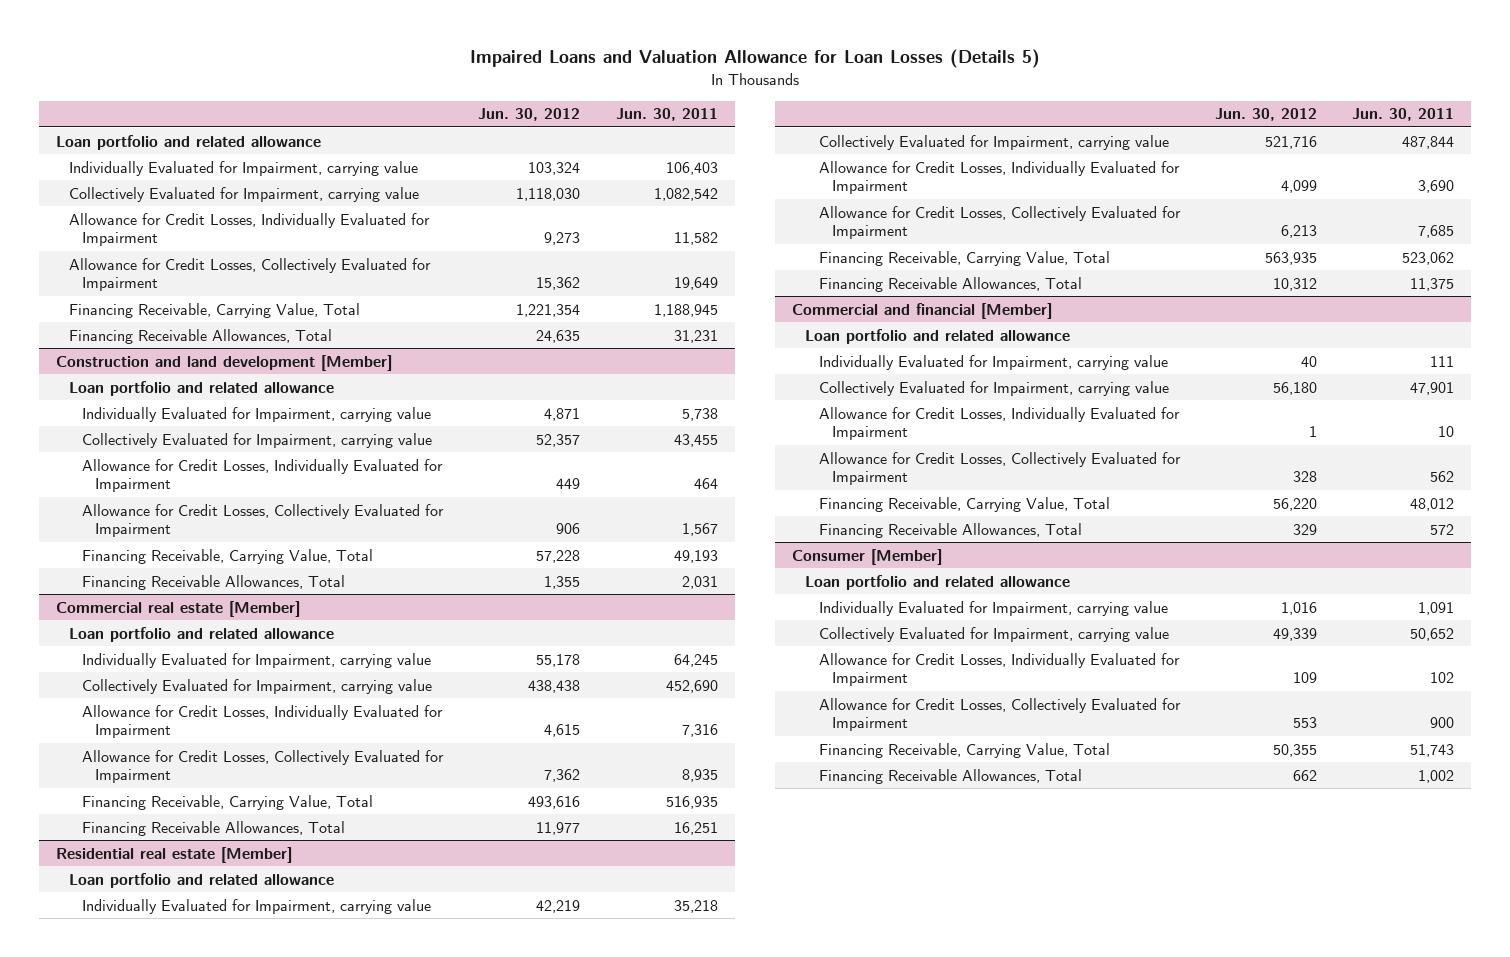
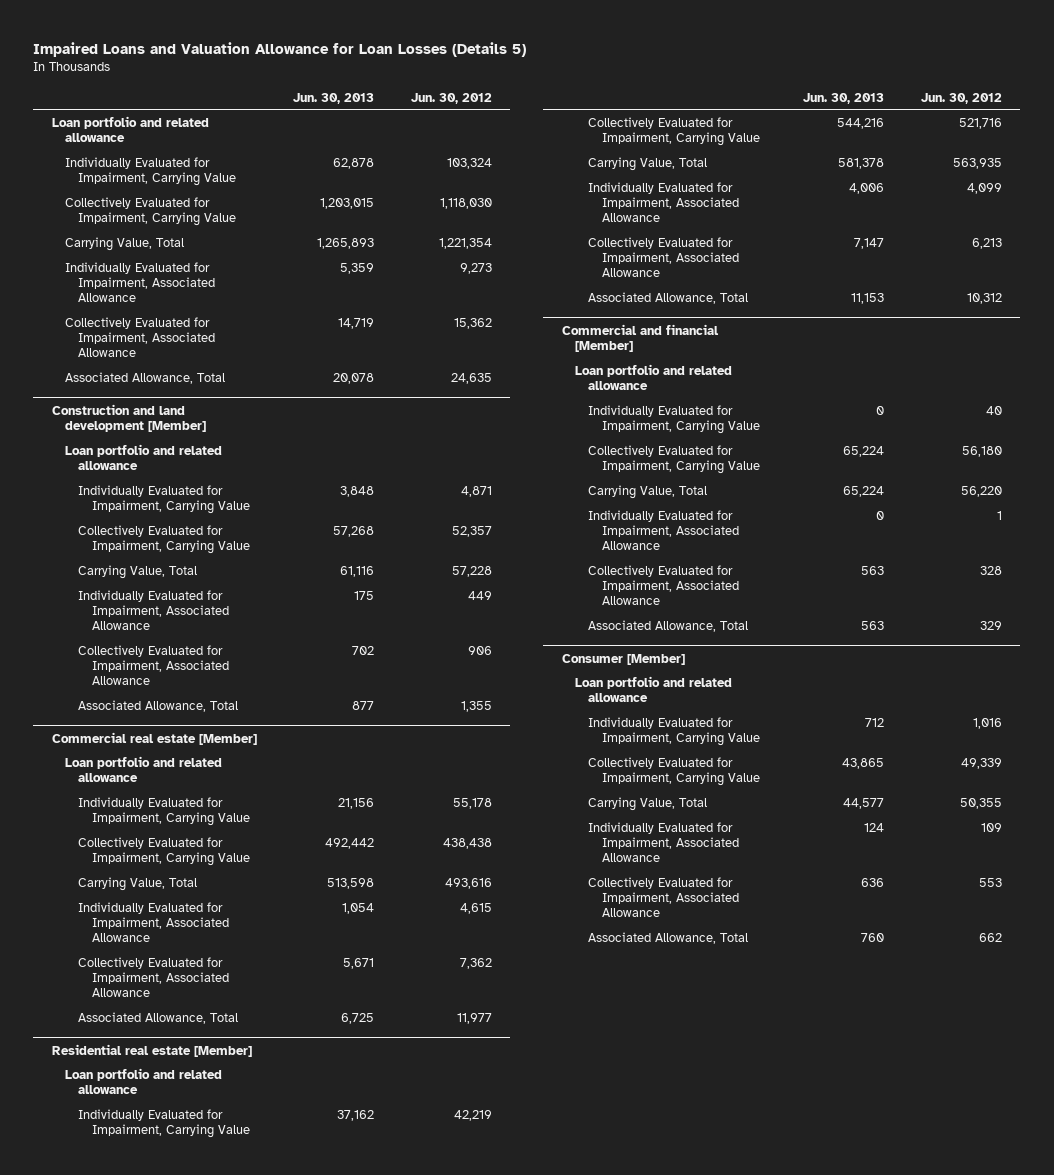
- | Jun. 30, 2012 | Jun. 30, 2011
+ | Jun. 30, 2013 | Jun. 30, 2012
- Individually Evaluated for Impairment, carrying value | 103,324 | 106,403
- Collectively Evaluated for Impairment, carrying value | 1,118,030 | 1,082,542
- Allowance for Credit Losses, Individually Evaluated for Impairment | 9,273 | 11,582
- Allowance for Credit Losses, Collectively Evaluated for Impairment | 15,362 | 19,649
- Financing Receivable, Carrying Value, Total | 1,221,354 | 1,188,945
- Financing Receivable Allowances, Total | 24,635 | 31,231
+ Individually Evaluated for Impairment, Carrying Value | 62,878 | 103,324
+ Collectively Evaluated for Impairment, Carrying Value | 1,203,015 | 1,118,030
+ Carrying Value, Total | 1,265,893 | 1,221,354
+ Individually Evaluated for Impairment, Associated Allowance | 5,359 | 9,273
+ Collectively Evaluated for Impairment, Associated Allowance | 14,719 | 15,362
+ Associated Allowance, Total | 20,078 | 24,635
@ Construction and land development [Member]
- Individually Evaluated for Impairment, carrying value | 4,871 | 5,738
- Collectively Evaluated for Impairment, carrying value | 52,357 | 43,455
- Allowance for Credit Losses, Individually Evaluated for Impairment | 449 | 464
- Allowance for Credit Losses, Collectively Evaluated for Impairment | 906 | 1,567
- Financing Receivable, Carrying Value, Total | 57,228 | 49,193
- Financing Receivable Allowances, Total | 1,355 | 2,031
+ Individually Evaluated for Impairment, Carrying Value | 3,848 | 4,871
+ Collectively Evaluated for Impairment, Carrying Value | 57,268 | 52,357
+ Carrying Value, Total | 61,116 | 57,228
+ Individually Evaluated for Impairment, Associated Allowance | 175 | 449
+ Collectively Evaluated for Impairment, Associated Allowance | 702 | 906
+ Associated Allowance, Total | 877 | 1,355
@ Commercial real estate [Member]
- Individually Evaluated for Impairment, carrying value | 55,178 | 64,245
- Collectively Evaluated for Impairment, carrying value | 438,438 | 452,690
- Allowance for Credit Losses, Individually Evaluated for Impairment | 4,615 | 7,316
- Allowance for Credit Losses, Collectively Evaluated for Impairment | 7,362 | 8,935
- Financing Receivable, Carrying Value, Total | 493,616 | 516,935
- Financing Receivable Allowances, Total | 11,977 | 16,251
+ Individually Evaluated for Impairment, Carrying Value | 21,156 | 55,178
+ Collectively Evaluated for Impairment, Carrying Value | 492,442 | 438,438
+ Carrying Value, Total | 513,598 | 493,616
+ Individually Evaluated for Impairment, Associated Allowance | 1,054 | 4,615
+ Collectively Evaluated for Impairment, Associated Allowance | 5,671 | 7,362
+ Associated Allowance, Total | 6,725 | 11,977
@ Residential real estate [Member]
- Individually Evaluated for Impairment, carrying value | 42,219 | 35,218
- Collectively Evaluated for Impairment, carrying value | 521,716 | 487,844
- Allowance for Credit Losses, Individually Evaluated for Impairment | 4,099 | 3,690
- Allowance for Credit Losses, Collectively Evaluated for Impairment | 6,213 | 7,685
- Financing Receivable, Carrying Value, Total | 563,935 | 523,062
- Financing Receivable Allowances, Total | 10,312 | 11,375
+ Individually Evaluated for Impairment, Carrying Value | 37,162 | 42,219
+ Collectively Evaluated for Impairment, Carrying Value | 544,216 | 521,716
+ Carrying Value, Total | 581,378 | 563,935
+ Individually Evaluated for Impairment, Associated Allowance | 4,006 | 4,099
+ Collectively Evaluated for Impairment, Associated Allowance | 7,147 | 6,213
+ Associated Allowance, Total | 11,153 | 10,312
@ Commercial and financial [Member]
- Individually Evaluated for Impairment, carrying value | 40 | 111
- Collectively Evaluated for Impairment, carrying value | 56,180 | 47,901
- Allowance for Credit Losses, Individually Evaluated for Impairment | 1 | 10
- Allowance for Credit Losses, Collectively Evaluated for Impairment | 328 | 562
- Financing Receivable, Carrying Value, Total | 56,220 | 48,012
- Financing Receivable Allowances, Total | 329 | 572
+ Individually Evaluated for Impairment, Carrying Value | 0 | 40
+ Collectively Evaluated for Impairment, Carrying Value | 65,224 | 56,180
+ Carrying Value, Total | 65,224 | 56,220
+ Individually Evaluated for Impairment, Associated Allowance | 0 | 1
+ Collectively Evaluated for Impairment, Associated Allowance | 563 | 328
+ Associated Allowance, Total | 563 | 329
@ Consumer [Member]
- Individually Evaluated for Impairment, carrying value | 1,016 | 1,091
- Collectively Evaluated for Impairment, carrying value | 49,339 | 50,652
- Allowance for Credit Losses, Individually Evaluated for Impairment | 109 | 102
- Allowance for Credit Losses, Collectively Evaluated for Impairment | 553 | 900
- Financing Receivable, Carrying Value, Total | 50,355 | 51,743
- Financing Receivable Allowances, Total | 662 | 1,002
+ Individually Evaluated for Impairment, Carrying Value | 712 | 1,016
+ Collectively Evaluated for Impairment, Carrying Value | 43,865 | 49,339
+ Carrying Value, Total | 44,577 | 50,355
+ Individually Evaluated for Impairment, Associated Allowance | 124 | 109
+ Collectively Evaluated for Impairment, Associated Allowance | 636 | 553
+ Associated Allowance, Total | 760 | 662

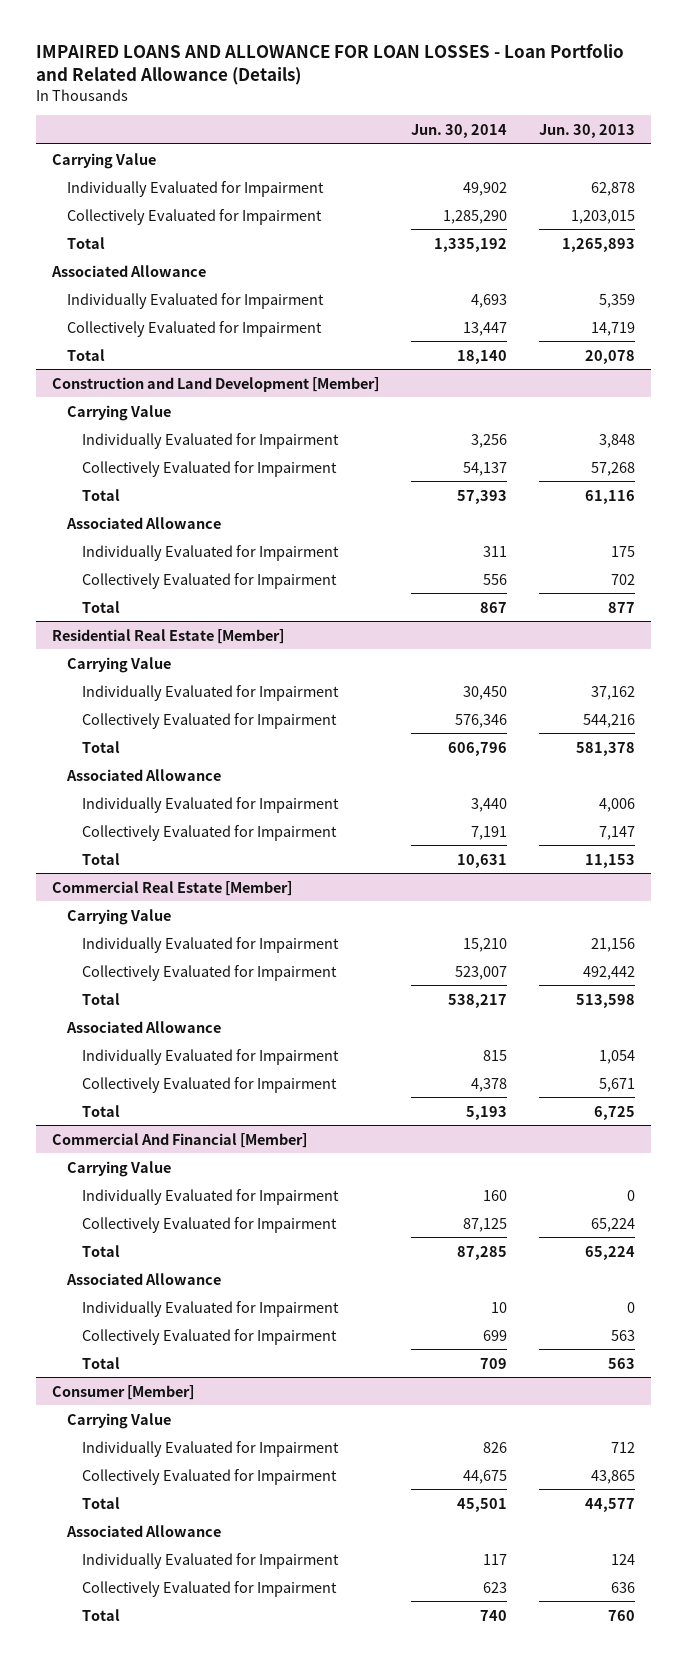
- Impaired Loans and Valuation Allowance for Loan Losses (Details 5)
+ IMPAIRED LOANS AND ALLOWANCE FOR LOAN LOSSES - Loan Portfolio and Related Allowance (Details)
- | Jun. 30, 2013 | Jun. 30, 2012
+ | Jun. 30, 2014 | Jun. 30, 2013
- Loan portfolio and related allowance
- Individually Evaluated for Impairment, Carrying Value | 62,878 | 103,324
- Collectively Evaluated for Impairment, Carrying Value | 1,203,015 | 1,118,030
- Carrying Value, Total | 1,265,893 | 1,221,354
- Individually Evaluated for Impairment, Associated Allowance | 5,359 | 9,273
- Collectively Evaluated for Impairment, Associated Allowance | 14,719 | 15,362
- Associated Allowance, Total | 20,078 | 24,635
- Construction and land development [Member]
- Loan portfolio and related allowance
- Individually Evaluated for Impairment, Carrying Value | 3,848 | 4,871
- Collectively Evaluated for Impairment, Carrying Value | 57,268 | 52,357
- Carrying Value, Total | 61,116 | 57,228
- Individually Evaluated for Impairment, Associated Allowance | 175 | 449
- Collectively Evaluated for Impairment, Associated Allowance | 702 | 906
- Associated Allowance, Total | 877 | 1,355
- Commercial real estate [Member]
- Loan portfolio and related allowance
- Individually Evaluated for Impairment, Carrying Value | 21,156 | 55,178
- Collectively Evaluated for Impairment, Carrying Value | 492,442 | 438,438
- Carrying Value, Total | 513,598 | 493,616
- Individually Evaluated for Impairment, Associated Allowance | 1,054 | 4,615
- Collectively Evaluated for Impairment, Associated Allowance | 5,671 | 7,362
- Associated Allowance, Total | 6,725 | 11,977
- Residential real estate [Member]
- Loan portfolio and related allowance
- Individually Evaluated for Impairment, Carrying Value | 37,162 | 42,219
- Collectively Evaluated for Impairment, Carrying Value | 544,216 | 521,716
- Carrying Value, Total | 581,378 | 563,935
- Individually Evaluated for Impairment, Associated Allowance | 4,006 | 4,099
- Collectively Evaluated for Impairment, Associated Allowance | 7,147 | 6,213
- Associated Allowance, Total | 11,153 | 10,312
- Commercial and financial [Member]
- Loan portfolio and related allowance
- Individually Evaluated for Impairment, Carrying Value | 0 | 40
- Collectively Evaluated for Impairment, Carrying Value | 65,224 | 56,180
- Carrying Value, Total | 65,224 | 56,220
- Individually Evaluated for Impairment, Associated Allowance | 0 | 1
- Collectively Evaluated for Impairment, Associated Allowance | 563 | 328
- Associated Allowance, Total | 563 | 329
+ Carrying Value
+ Individually Evaluated for Impairment | 49,902 | 62,878
+ Collectively Evaluated for Impairment | 1,285,290 | 1,203,015
+ Total | 1,335,192 | 1,265,893
+ Associated Allowance
+ Individually Evaluated for Impairment | 4,693 | 5,359
+ Collectively Evaluated for Impairment | 13,447 | 14,719
+ Total | 18,140 | 20,078
+ Construction and Land Development [Member]
+ Carrying Value
+ Individually Evaluated for Impairment | 3,256 | 3,848
+ Collectively Evaluated for Impairment | 54,137 | 57,268
+ Total | 57,393 | 61,116
+ Associated Allowance
+ Individually Evaluated for Impairment | 311 | 175
+ Collectively Evaluated for Impairment | 556 | 702
+ Total | 867 | 877
+ Residential Real Estate [Member]
+ Carrying Value
+ Individually Evaluated for Impairment | 30,450 | 37,162
+ Collectively Evaluated for Impairment | 576,346 | 544,216
+ Total | 606,796 | 581,378
+ Associated Allowance
+ Individually Evaluated for Impairment | 3,440 | 4,006
+ Collectively Evaluated for Impairment | 7,191 | 7,147
+ Total | 10,631 | 11,153
+ Commercial Real Estate [Member]
+ Carrying Value
+ Individually Evaluated for Impairment | 15,210 | 21,156
+ Collectively Evaluated for Impairment | 523,007 | 492,442
+ Total | 538,217 | 513,598
+ Associated Allowance
+ Individually Evaluated for Impairment | 815 | 1,054
+ Collectively Evaluated for Impairment | 4,378 | 5,671
+ Total | 5,193 | 6,725
+ Commercial And Financial [Member]
+ Carrying Value
+ Individually Evaluated for Impairment | 160 | 0
+ Collectively Evaluated for Impairment | 87,125 | 65,224
+ Total | 87,285 | 65,224
+ Associated Allowance
+ Individually Evaluated for Impairment | 10 | 0
+ Collectively Evaluated for Impairment | 699 | 563
+ Total | 709 | 563
@ Consumer [Member]
- Loan portfolio and related allowance
- Individually Evaluated for Impairment, Carrying Value | 712 | 1,016
- Collectively Evaluated for Impairment, Carrying Value | 43,865 | 49,339
- Carrying Value, Total | 44,577 | 50,355
- Individually Evaluated for Impairment, Associated Allowance | 124 | 109
- Collectively Evaluated for Impairment, Associated Allowance | 636 | 553
- Associated Allowance, Total | 760 | 662
+ Carrying Value
+ Individually Evaluated for Impairment | 826 | 712
+ Collectively Evaluated for Impairment | 44,675 | 43,865
+ Total | 45,501 | 44,577
+ Associated Allowance
+ Individually Evaluated for Impairment | 117 | 124
+ Collectively Evaluated for Impairment | 623 | 636
+ Total | 740 | 760

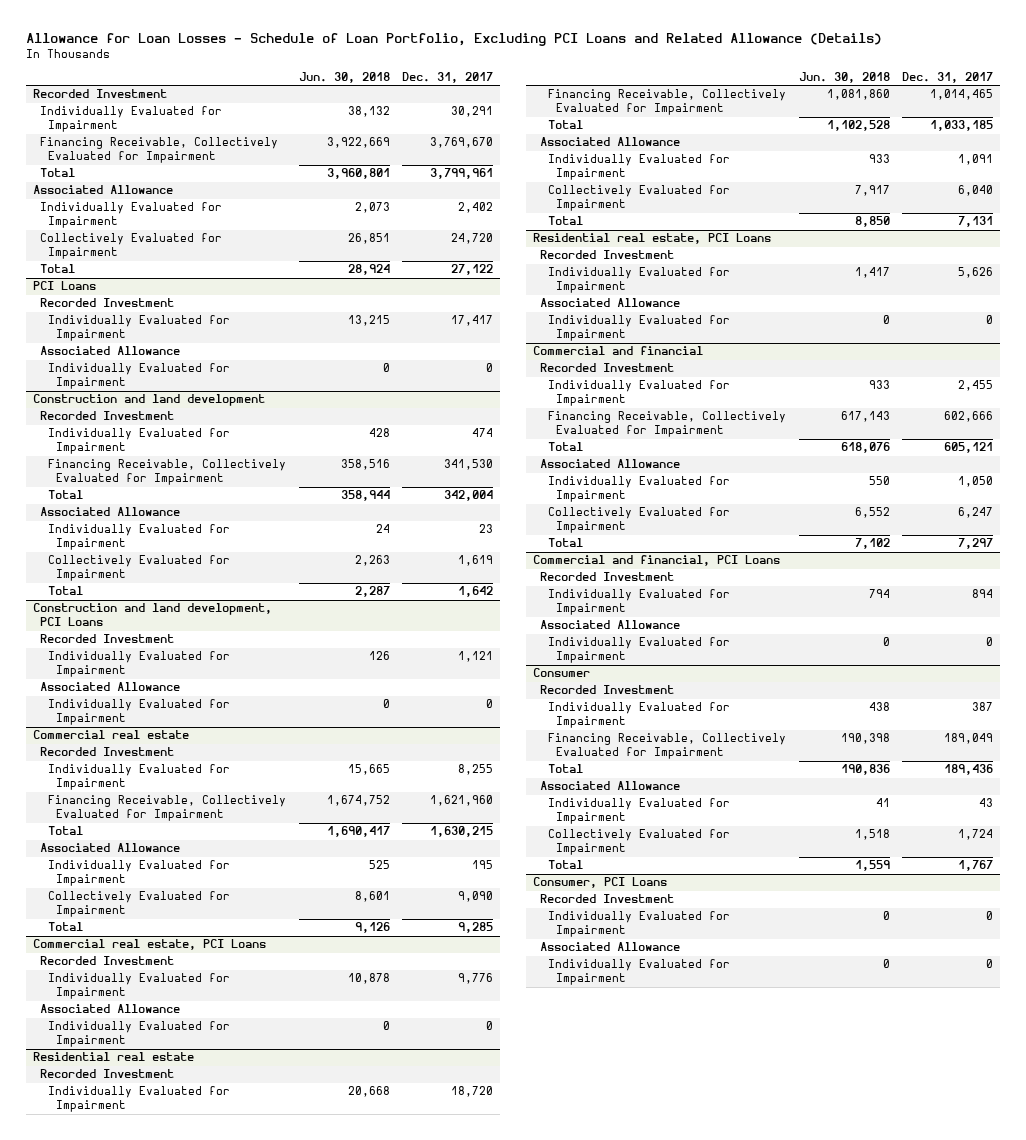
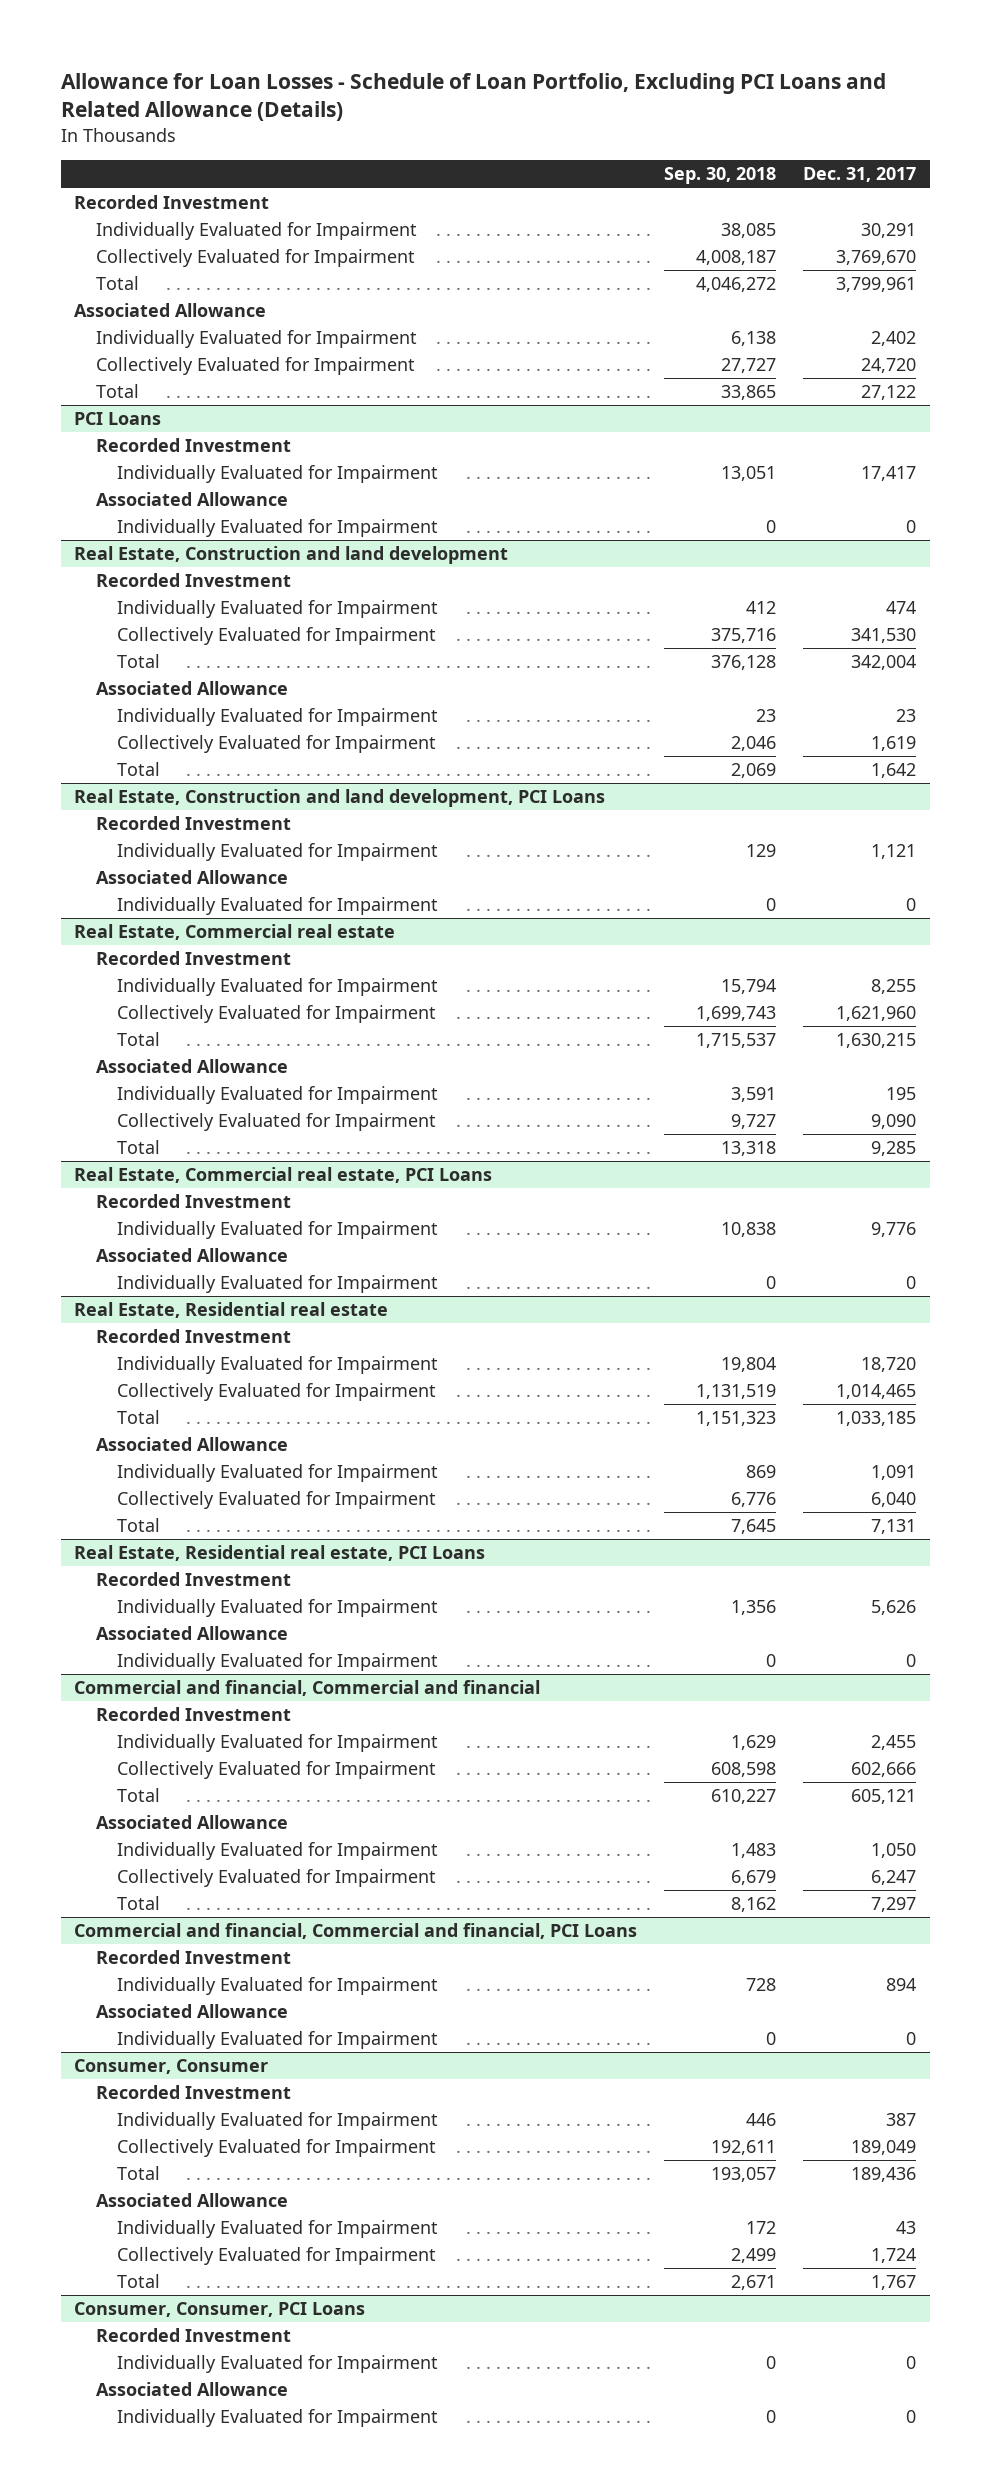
- | Jun. 30, 2018 | Dec. 31, 2017
+ | Sep. 30, 2018 | Dec. 31, 2017
- Financing Receivable, Collectively Evaluated for Impairment | 3,922,669 | 3,769,670
+ Collectively Evaluated for Impairment | 4,008,187 | 3,769,670
- Construction and land development
+ Real Estate, Construction and land development
- Financing Receivable, Collectively Evaluated for Impairment | 358,516 | 341,530
+ Collectively Evaluated for Impairment | 375,716 | 341,530
- Construction and land development, PCI Loans
+ Real Estate, Construction and land development, PCI Loans
- Commercial real estate
+ Real Estate, Commercial real estate
- Financing Receivable, Collectively Evaluated for Impairment | 1,674,752 | 1,621,960
+ Collectively Evaluated for Impairment | 1,699,743 | 1,621,960
- Commercial real estate, PCI Loans
+ Real Estate, Commercial real estate, PCI Loans
- Residential real estate
+ Real Estate, Residential real estate
- Financing Receivable, Collectively Evaluated for Impairment | 1,081,860 | 1,014,465
+ Collectively Evaluated for Impairment | 1,131,519 | 1,014,465
- Residential real estate, PCI Loans
+ Real Estate, Residential real estate, PCI Loans
- Commercial and financial
+ Commercial and financial, Commercial and financial
- Financing Receivable, Collectively Evaluated for Impairment | 617,143 | 602,666
+ Collectively Evaluated for Impairment | 608,598 | 602,666
- Commercial and financial, PCI Loans
+ Commercial and financial, Commercial and financial, PCI Loans
- Consumer
+ Consumer, Consumer
- Financing Receivable, Collectively Evaluated for Impairment | 190,398 | 189,049
+ Collectively Evaluated for Impairment | 192,611 | 189,049
- Consumer, PCI Loans
+ Consumer, Consumer, PCI Loans

